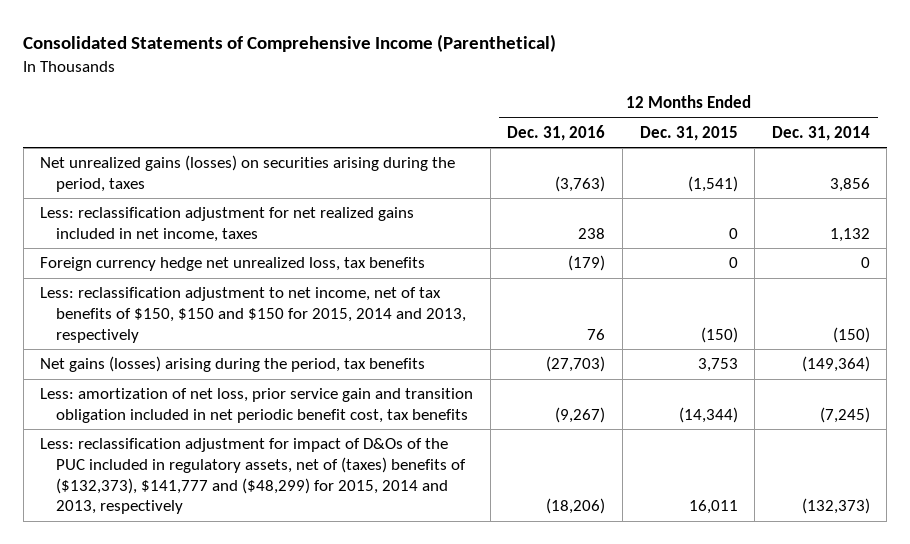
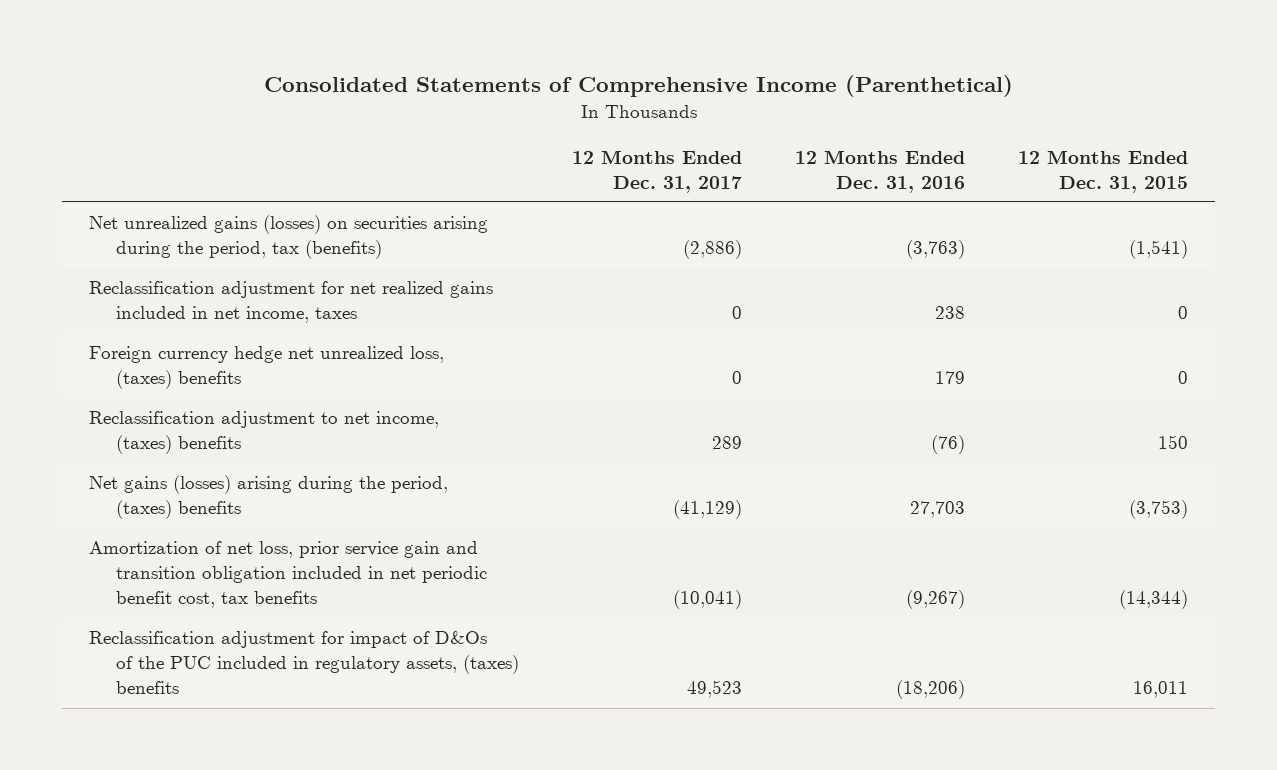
- | 12 Months Ended Dec. 31, 2016 | 12 Months Ended Dec. 31, 2015 | 12 Months Ended Dec. 31, 2014
+ | 12 Months Ended Dec. 31, 2017 | 12 Months Ended Dec. 31, 2016 | 12 Months Ended Dec. 31, 2015
- Net unrealized gains (losses) on securities arising during the period, taxes | (3,763) | (1,541) | 3,856
- Less: reclassification adjustment for net realized gains included in net income, taxes | 238 | 0 | 1,132
- Foreign currency hedge net unrealized loss, tax benefits | (179) | 0 | 0
- Less: reclassification adjustment to net income, net of tax benefits of $150, $150 and $150 for 2015, 2014 and 2013, respectively | 76 | (150) | (150)
- Net gains (losses) arising during the period, tax benefits | (27,703) | 3,753 | (149,364)
- Less: amortization of net loss, prior service gain and transition obligation included in net periodic benefit cost, tax benefits | (9,267) | (14,344) | (7,245)
- Less: reclassification adjustment for impact of D&Os of the PUC included in regulatory assets, net of (taxes) benefits of ($132,373), $141,777 and ($48,299) for 2015, 2014 and 2013, respectively | (18,206) | 16,011 | (132,373)
+ Net unrealized gains (losses) on securities arising during the period, tax (benefits) | (2,886) | (3,763) | (1,541)
+ Reclassification adjustment for net realized gains included in net income, taxes | 0 | 238 | 0
+ Foreign currency hedge net unrealized loss, (taxes) benefits | 0 | 179 | 0
+ Reclassification adjustment to net income, (taxes) benefits | 289 | (76) | 150
+ Net gains (losses) arising during the period, (taxes) benefits | (41,129) | 27,703 | (3,753)
+ Amortization of net loss, prior service gain and transition obligation included in net periodic benefit cost, tax benefits | (10,041) | (9,267) | (14,344)
+ Reclassification adjustment for impact of D&Os of the PUC included in regulatory assets, (taxes) benefits | 49,523 | (18,206) | 16,011

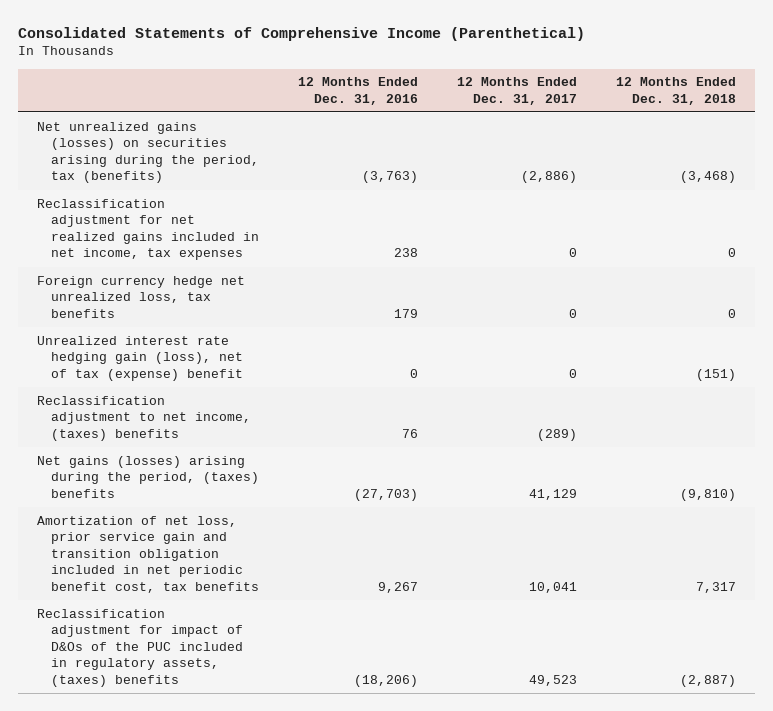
- | 12 Months Ended Dec. 31, 2017 | 12 Months Ended Dec. 31, 2016 | 12 Months Ended Dec. 31, 2015
+ | 12 Months Ended Dec. 31, 2016 | 12 Months Ended Dec. 31, 2017 | 12 Months Ended Dec. 31, 2018
- Reclassification adjustment for net realized gains included in net income, taxes | 0 | 238 | 0
- Foreign currency hedge net unrealized loss, (taxes) benefits | 0 | 179 | 0
- Reclassification adjustment to net income, (taxes) benefits | 289 | (76) | 150
- Net gains (losses) arising during the period, (taxes) benefits | (41,129) | 27,703 | (3,753)
- Amortization of net loss, prior service gain and transition obligation included in net periodic benefit cost, tax benefits | (10,041) | (9,267) | (14,344)
+ Reclassification adjustment for net realized gains included in net income, tax expenses | 238 | 0 | 0
+ Foreign currency hedge net unrealized loss, tax benefits | 179 | 0 | 0
+ Unrealized interest rate hedging gain (loss), net of tax (expense) benefit | 0 | 0 | (151)
+ Reclassification adjustment to net income, (taxes) benefits | 76 | (289) |
+ Net gains (losses) arising during the period, (taxes) benefits | (27,703) | 41,129 | (9,810)
+ Amortization of net loss, prior service gain and transition obligation included in net periodic benefit cost, tax benefits | 9,267 | 10,041 | 7,317

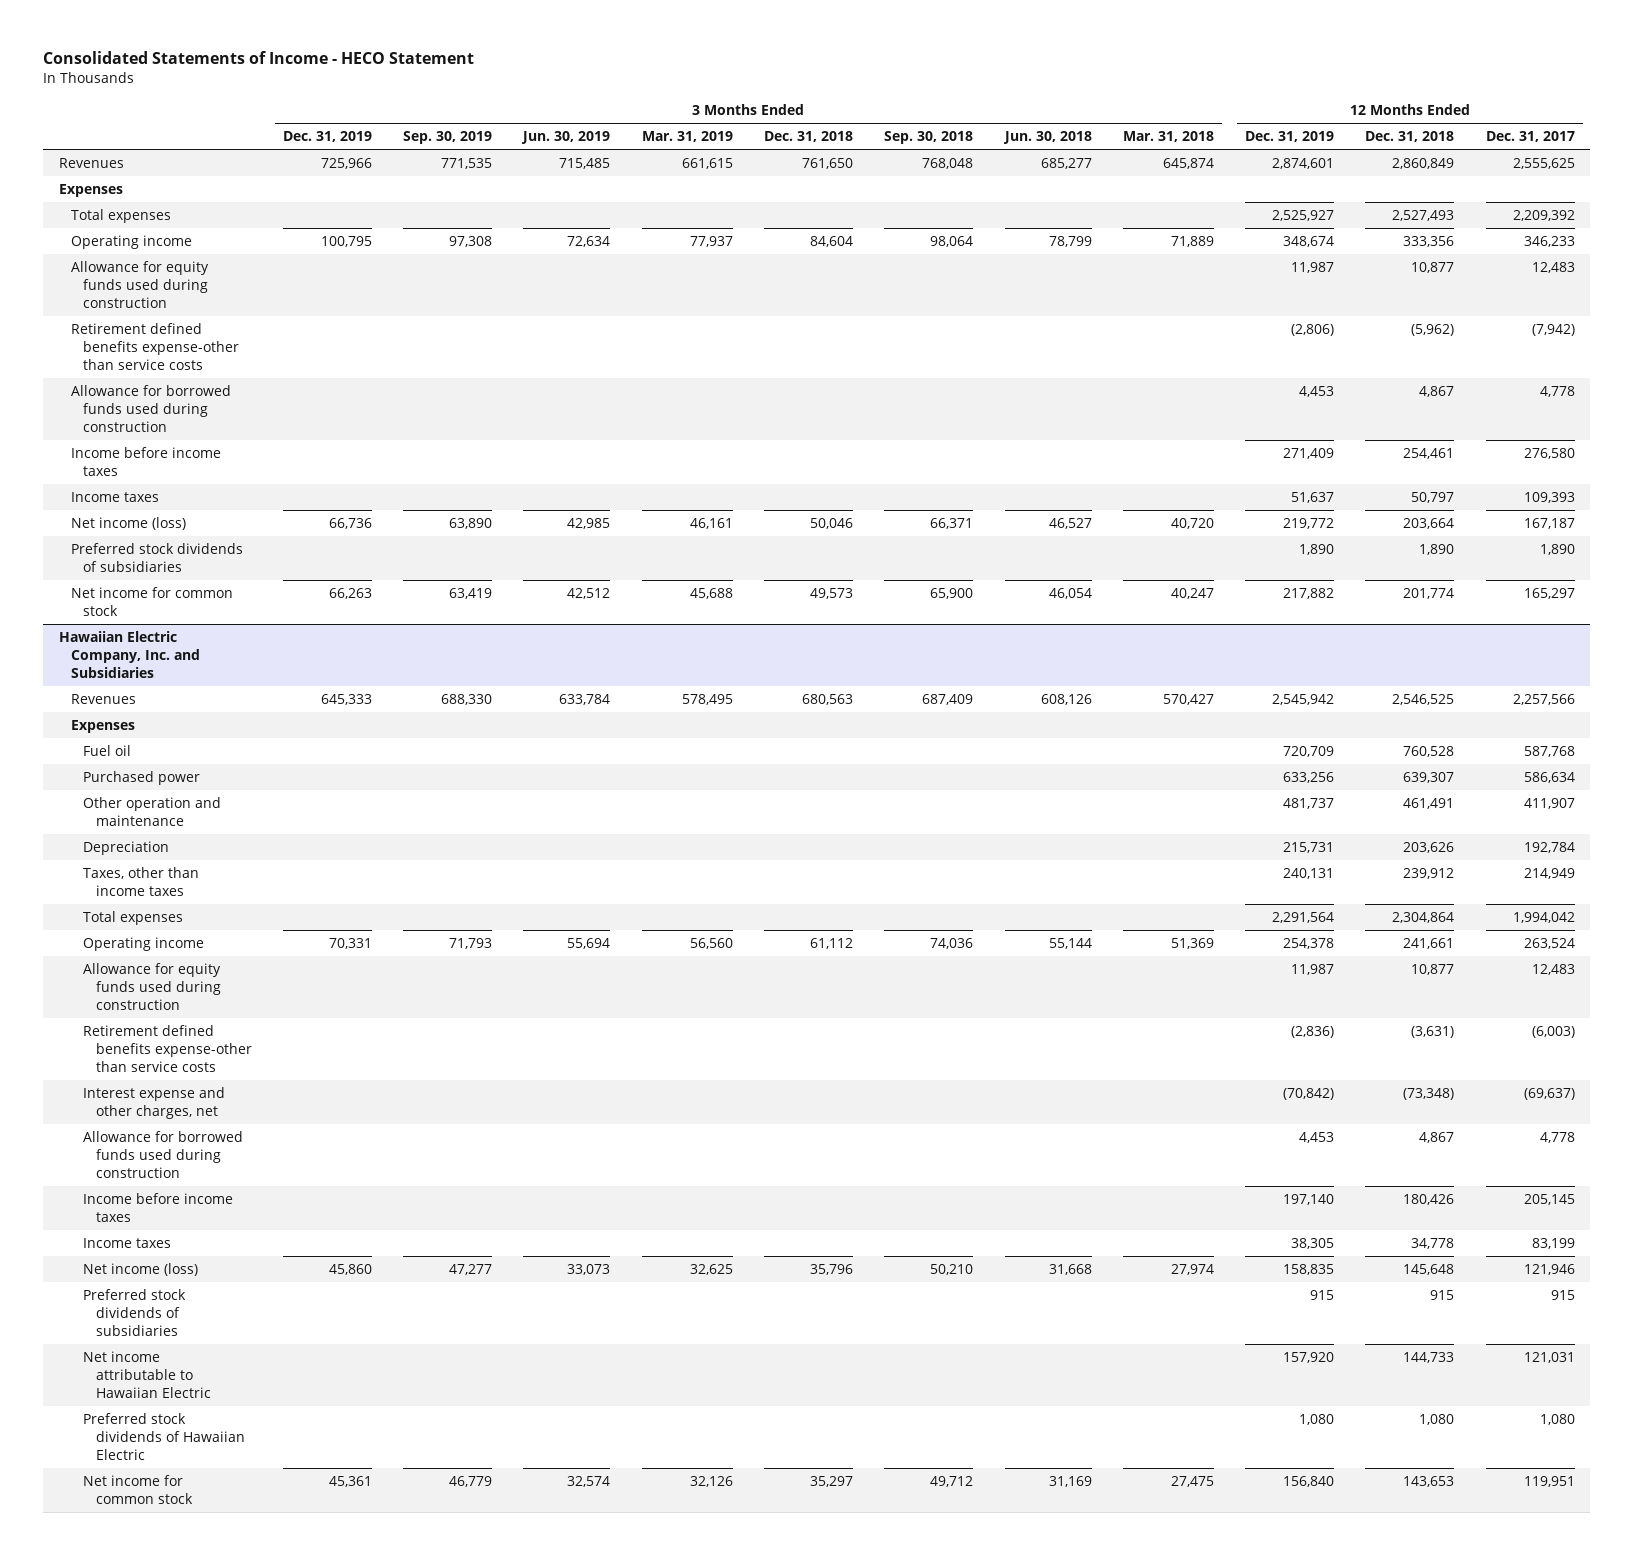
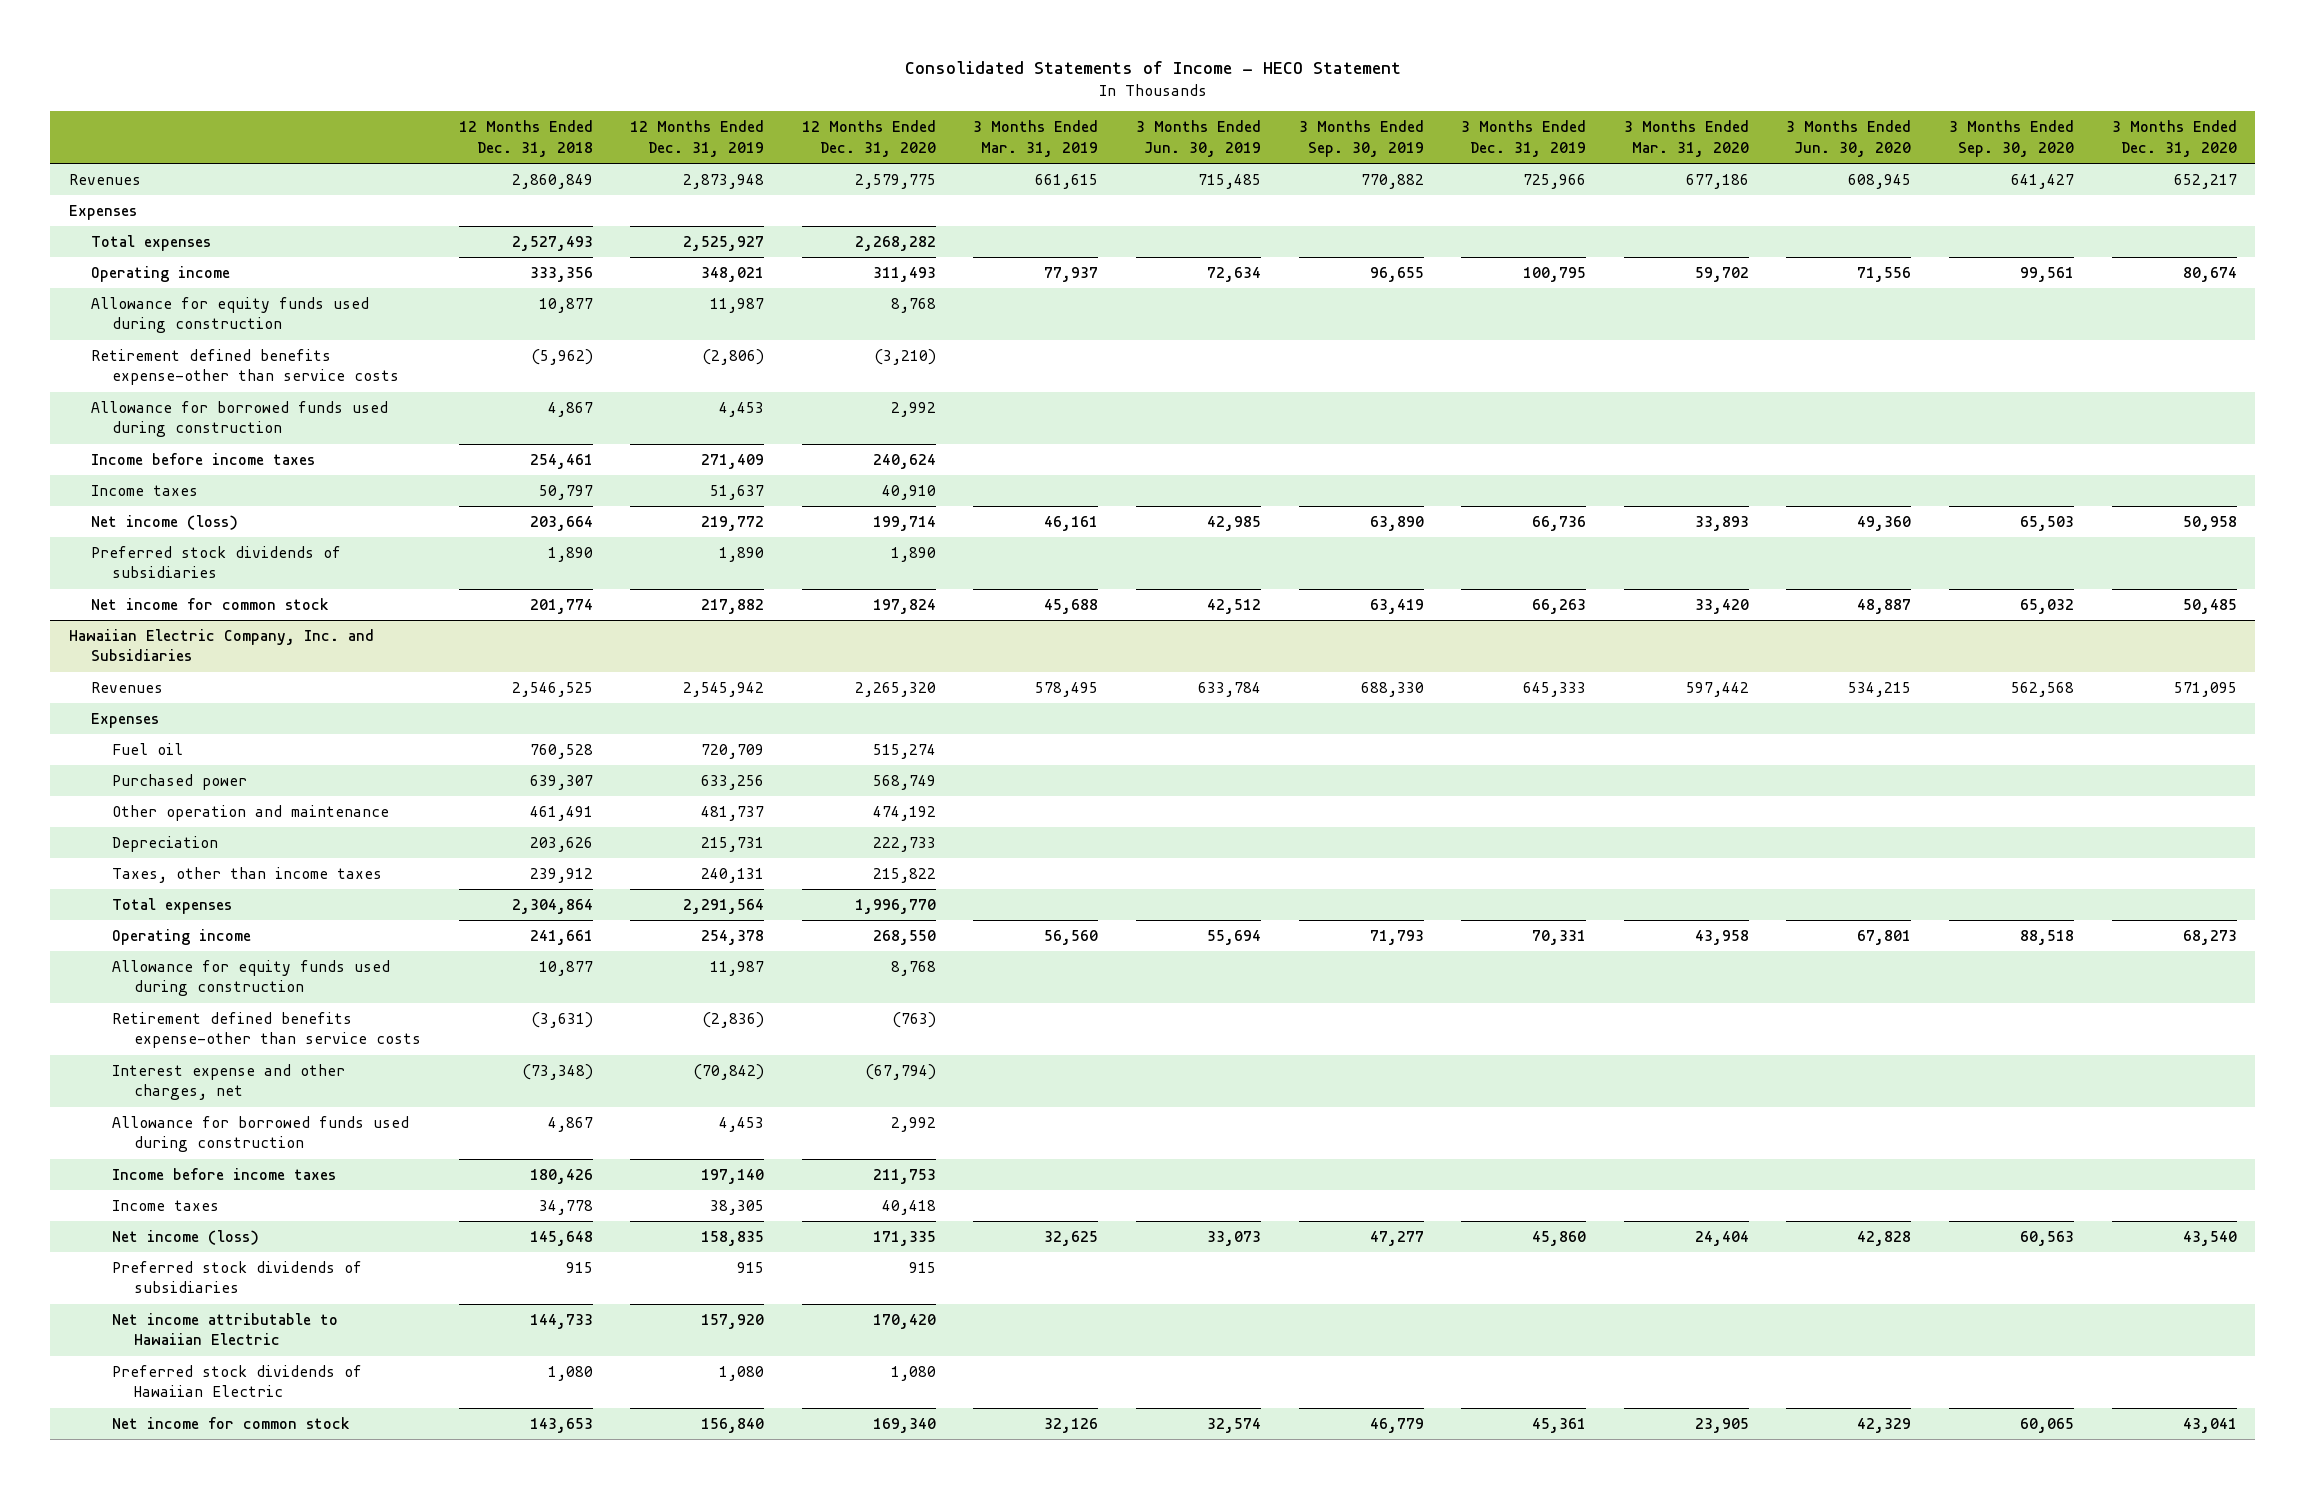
- | 3 Months Ended Dec. 31, 2019 | 3 Months Ended Sep. 30, 2019 | 3 Months Ended Jun. 30, 2019 | 3 Months Ended Mar. 31, 2019 | 3 Months Ended Dec. 31, 2018 | 3 Months Ended Sep. 30, 2018 | 3 Months Ended Jun. 30, 2018 | 3 Months Ended Mar. 31, 2018 | 12 Months Ended Dec. 31, 2019 | 12 Months Ended Dec. 31, 2018 | 12 Months Ended Dec. 31, 2017
+ | 12 Months Ended Dec. 31, 2018 | 12 Months Ended Dec. 31, 2019 | 12 Months Ended Dec. 31, 2020 | 3 Months Ended Mar. 31, 2019 | 3 Months Ended Jun. 30, 2019 | 3 Months Ended Sep. 30, 2019 | 3 Months Ended Dec. 31, 2019 | 3 Months Ended Mar. 31, 2020 | 3 Months Ended Jun. 30, 2020 | 3 Months Ended Sep. 30, 2020 | 3 Months Ended Dec. 31, 2020
- Revenues | 725,966 | 771,535 | 715,485 | 661,615 | 761,650 | 768,048 | 685,277 | 645,874 | 2,874,601 | 2,860,849 | 2,555,625
+ Revenues | 2,860,849 | 2,873,948 | 2,579,775 | 661,615 | 715,485 | 770,882 | 725,966 | 677,186 | 608,945 | 641,427 | 652,217
- Operating income | 100,795 | 97,308 | 72,634 | 77,937 | 84,604 | 98,064 | 78,799 | 71,889 | 348,674 | 333,356 | 346,233
+ Operating income | 333,356 | 348,021 | 311,493 | 77,937 | 72,634 | 96,655 | 100,795 | 59,702 | 71,556 | 99,561 | 80,674

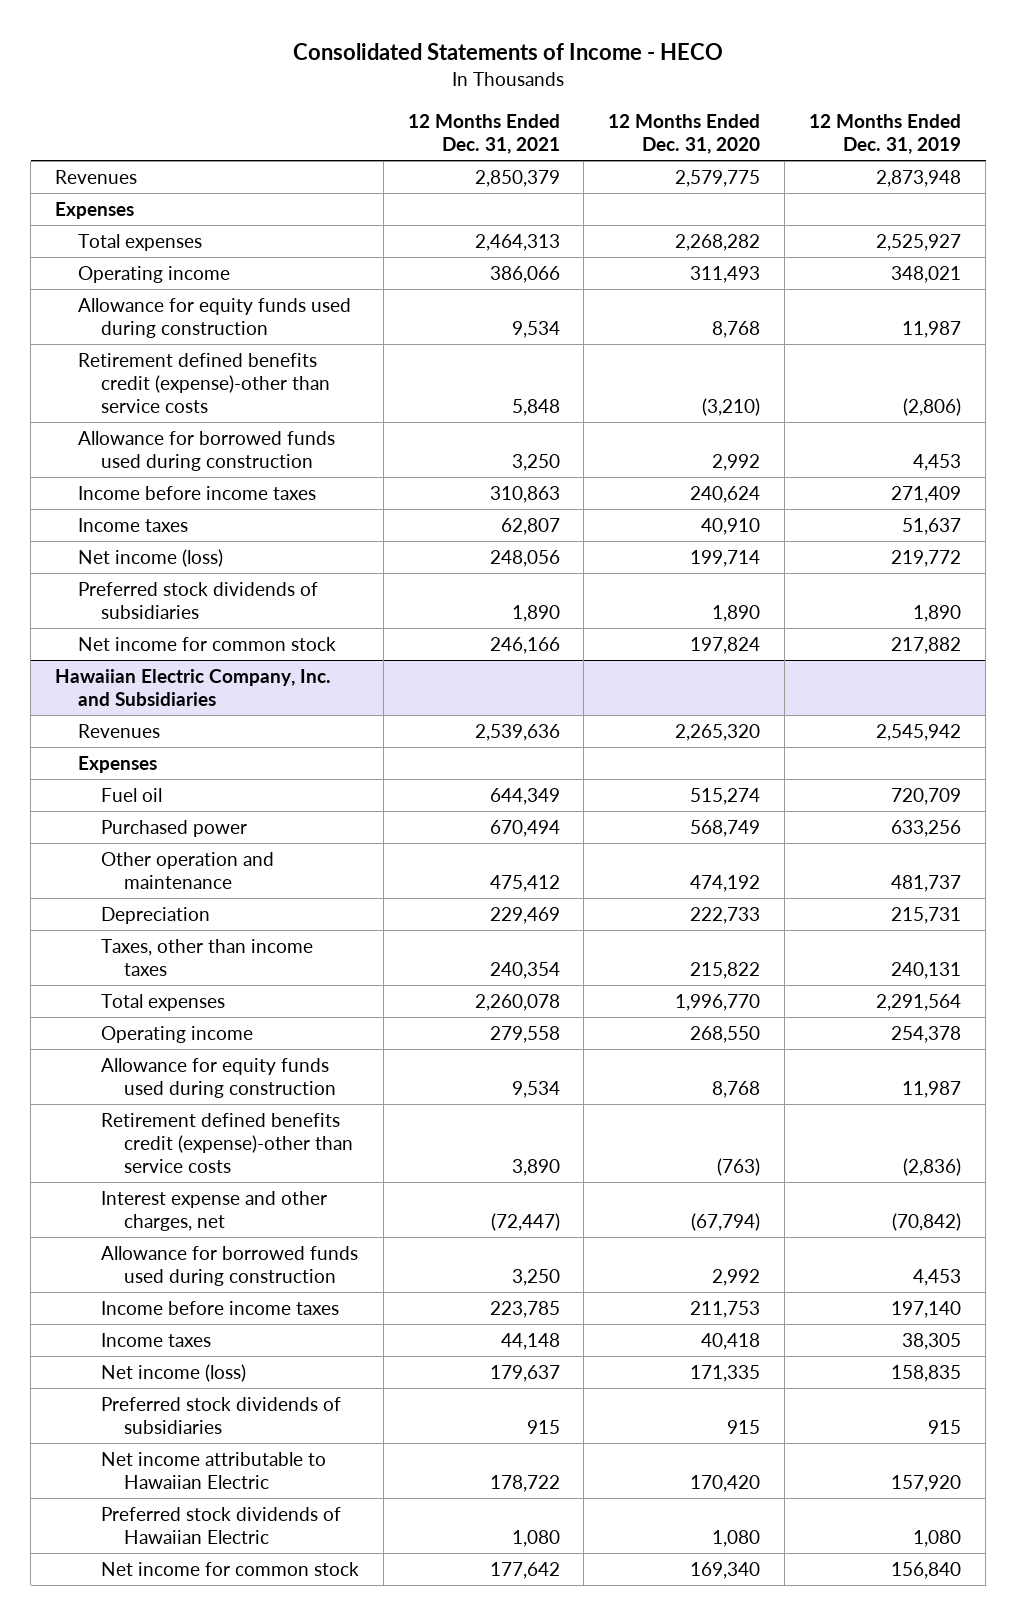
- Consolidated Statements of Income - HECO Statement
+ Consolidated Statements of Income - HECO
- | 12 Months Ended Dec. 31, 2018 | 12 Months Ended Dec. 31, 2019 | 12 Months Ended Dec. 31, 2020 | 3 Months Ended Mar. 31, 2019 | 3 Months Ended Jun. 30, 2019 | 3 Months Ended Sep. 30, 2019 | 3 Months Ended Dec. 31, 2019 | 3 Months Ended Mar. 31, 2020 | 3 Months Ended Jun. 30, 2020 | 3 Months Ended Sep. 30, 2020 | 3 Months Ended Dec. 31, 2020
+ | 12 Months Ended Dec. 31, 2021 | 12 Months Ended Dec. 31, 2020 | 12 Months Ended Dec. 31, 2019
- Retirement defined benefits expense-other than service costs | (5,962) | (2,806) | (3,210) | | | | | | | |
+ Retirement defined benefits credit (expense)-other than service costs | 5,848 | (3,210) | (2,806)
@ Hawaiian Electric Company, Inc. and Subsidiaries
- Retirement defined benefits expense-other than service costs | (3,631) | (2,836) | (763) | | | | | | | |
+ Retirement defined benefits credit (expense)-other than service costs | 3,890 | (763) | (2,836)

